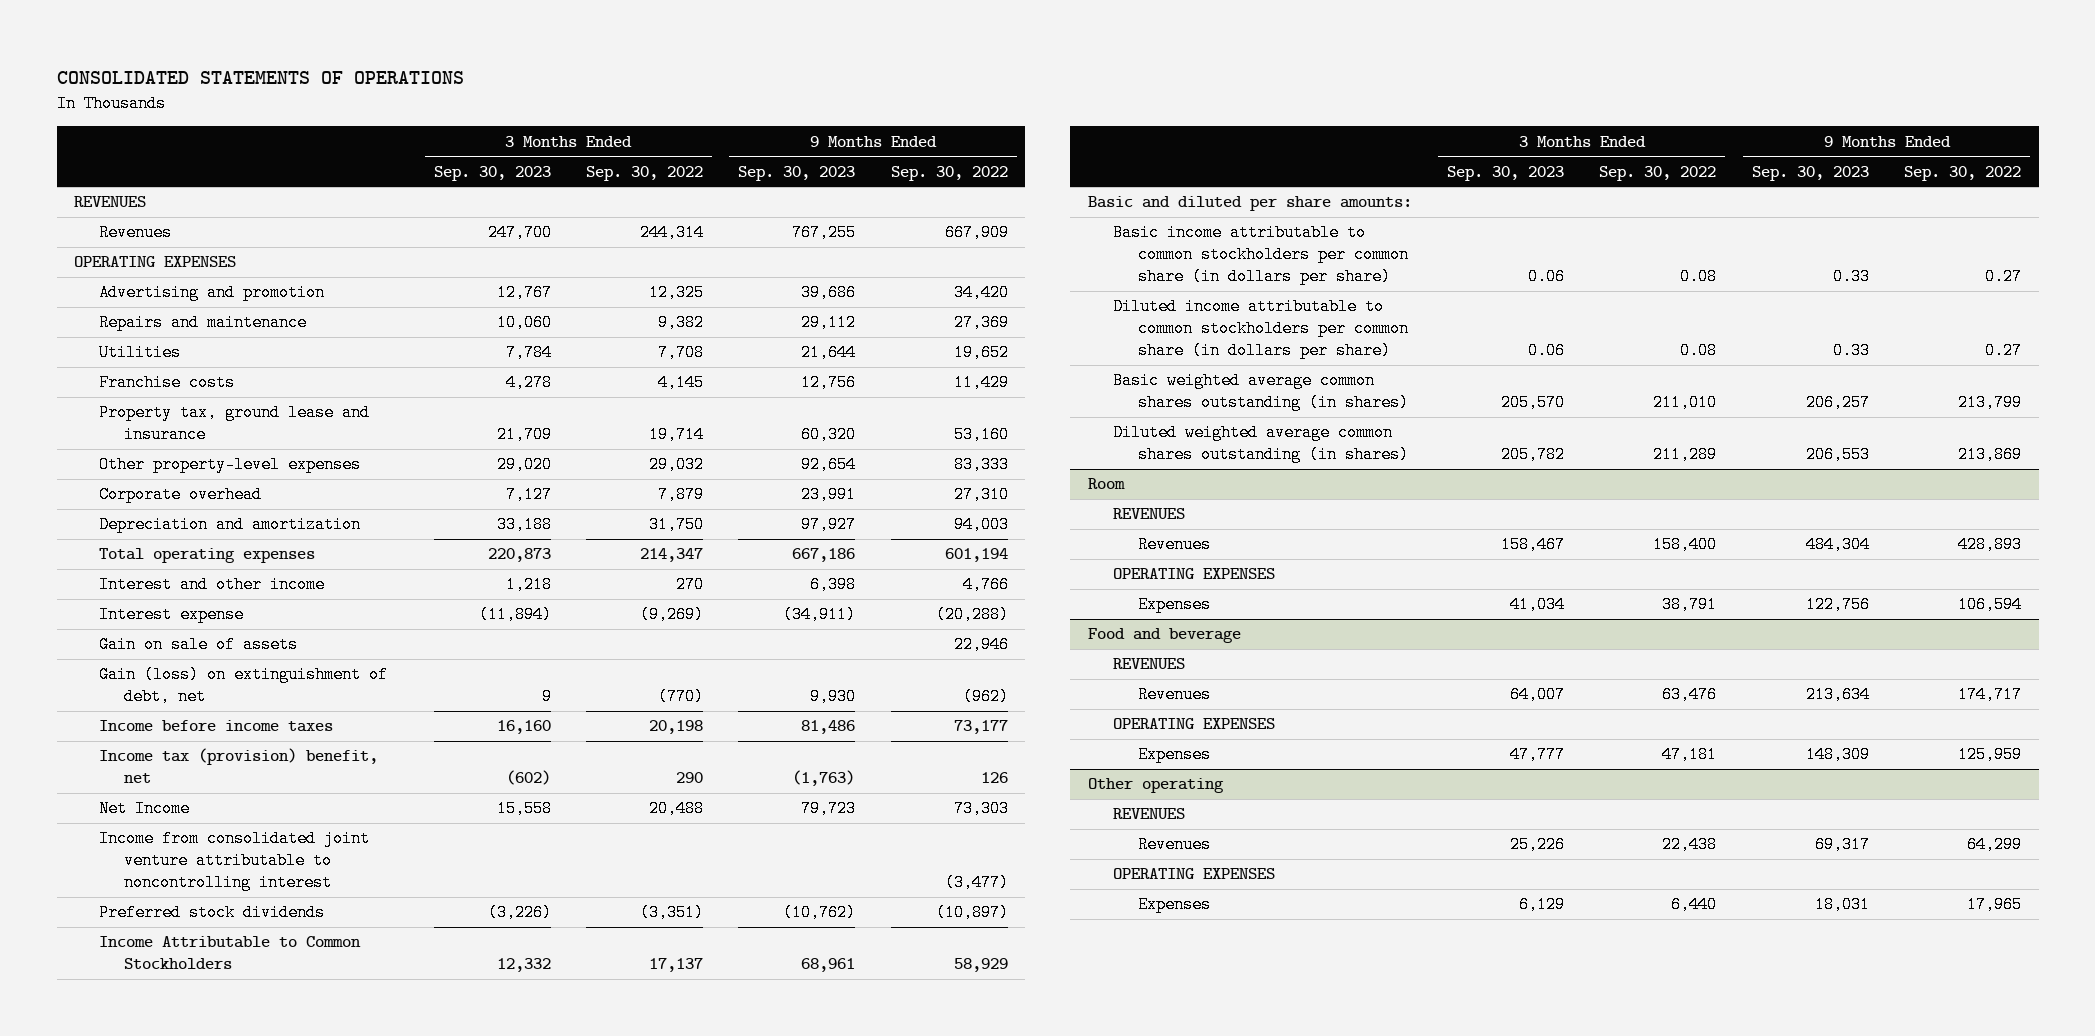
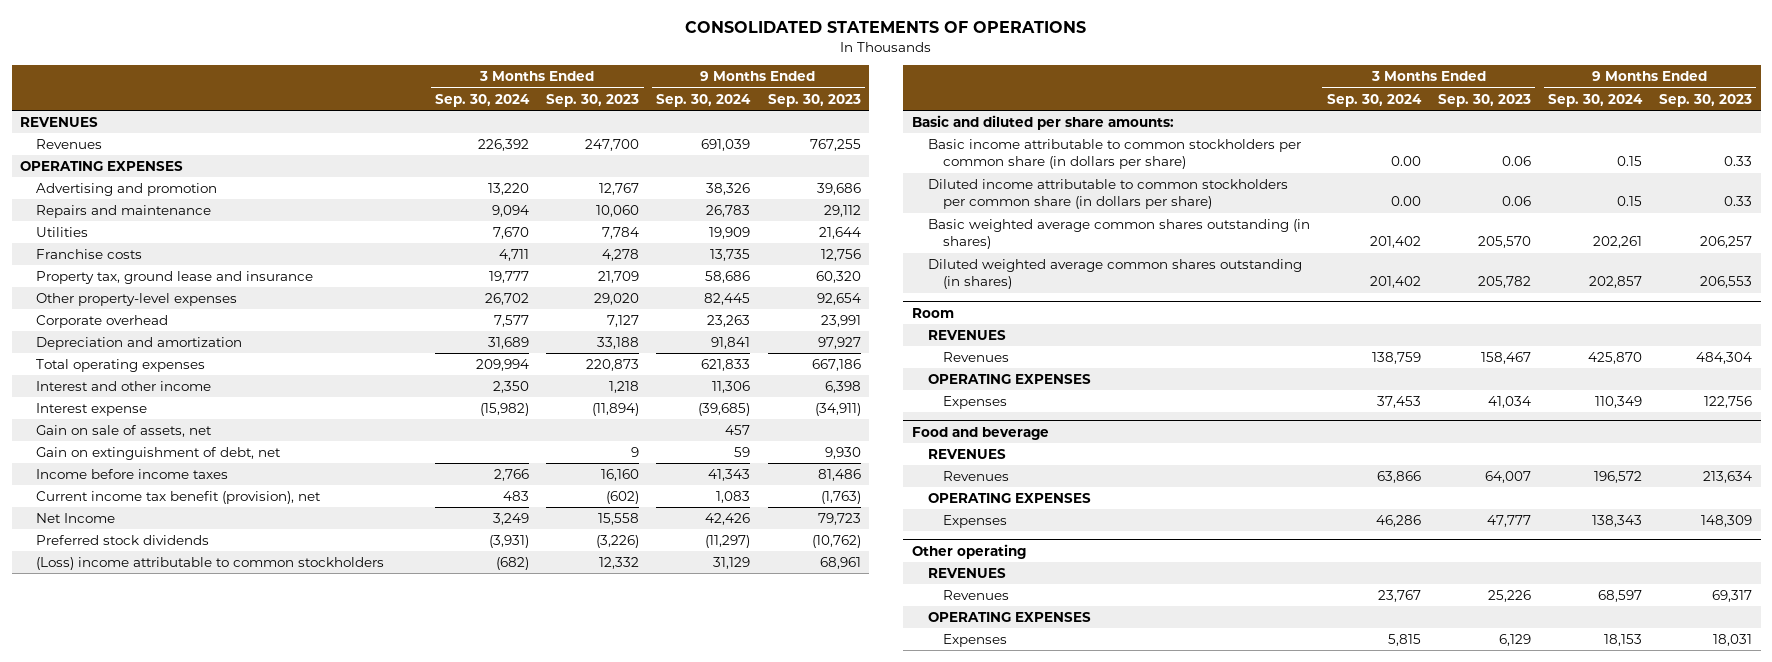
- | 3 Months Ended Sep. 30, 2023 | 3 Months Ended Sep. 30, 2022 | 9 Months Ended Sep. 30, 2023 | 9 Months Ended Sep. 30, 2022
+ | 3 Months Ended Sep. 30, 2024 | 3 Months Ended Sep. 30, 2023 | 9 Months Ended Sep. 30, 2024 | 9 Months Ended Sep. 30, 2023
- Gain on sale of assets | | | | 22,946
- Gain (loss) on extinguishment of debt, net | 9 | (770) | 9,930 | (962)
+ Gain on sale of assets, net | | | 457 |
+ Gain on extinguishment of debt, net | | 9 | 59 | 9,930
- Income tax (provision) benefit, net | (602) | 290 | (1,763) | 126
+ Current income tax benefit (provision), net | 483 | (602) | 1,083 | (1,763)
- Income from consolidated joint venture attributable to noncontrolling interest | | | | (3,477)
- Income Attributable to Common Stockholders | 12,332 | 17,137 | 68,961 | 58,929
+ (Loss) income attributable to common stockholders | (682) | 12,332 | 31,129 | 68,961

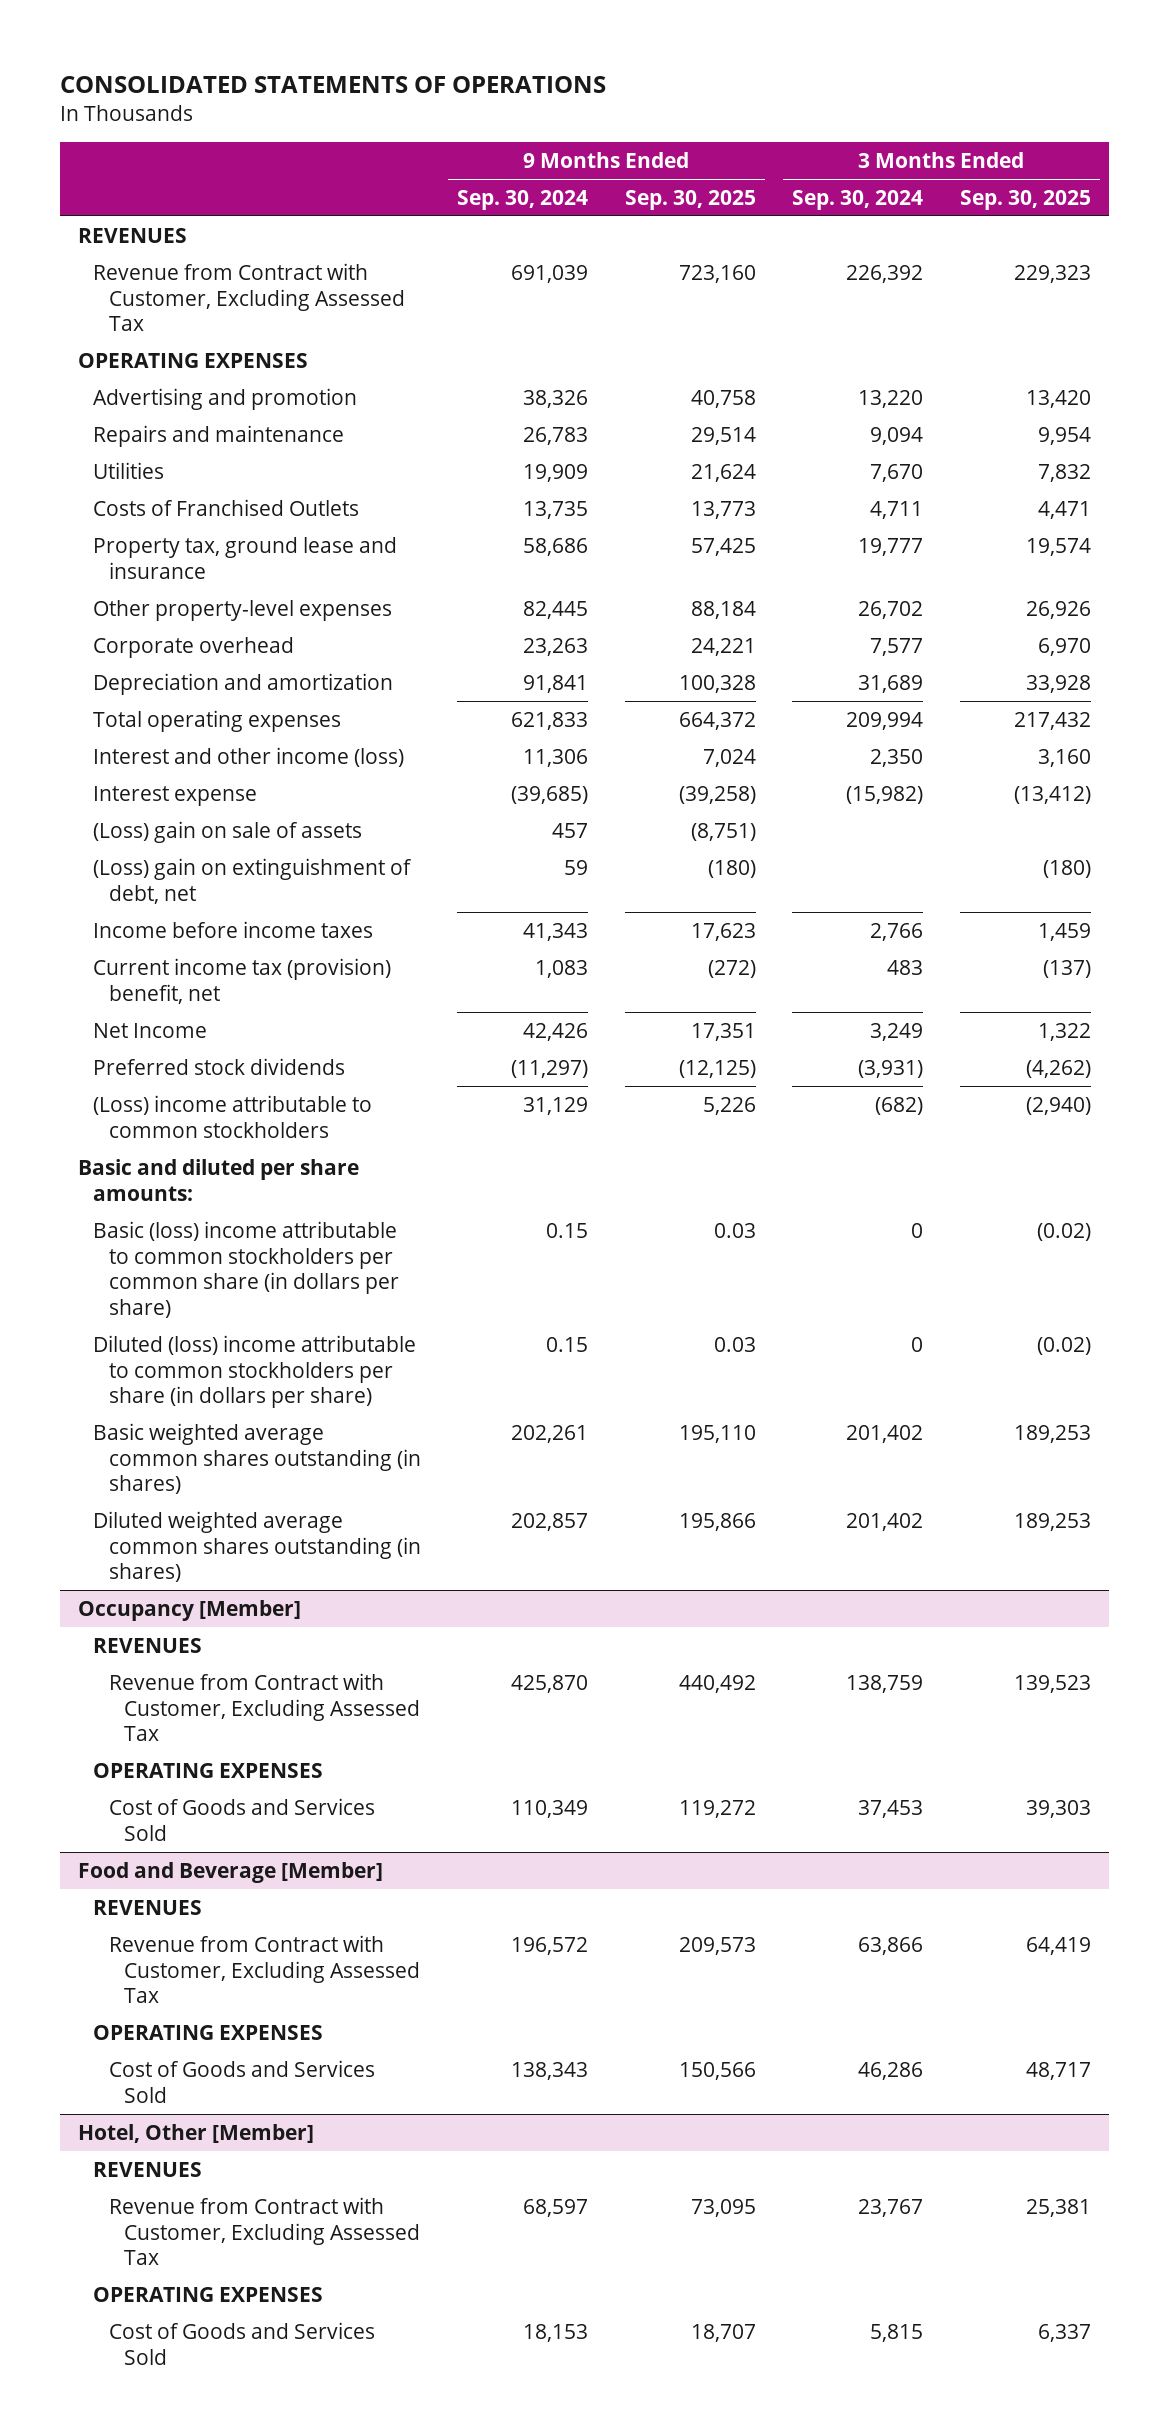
- | 3 Months Ended Sep. 30, 2024 | 3 Months Ended Sep. 30, 2023 | 9 Months Ended Sep. 30, 2024 | 9 Months Ended Sep. 30, 2023
+ | 9 Months Ended Sep. 30, 2024 | 9 Months Ended Sep. 30, 2025 | 3 Months Ended Sep. 30, 2024 | 3 Months Ended Sep. 30, 2025
- Revenues | 226,392 | 247,700 | 691,039 | 767,255
+ Revenue from Contract with Customer, Excluding Assessed Tax | 691,039 | 723,160 | 226,392 | 229,323
- Franchise costs | 4,711 | 4,278 | 13,735 | 12,756
+ Costs of Franchised Outlets | 13,735 | 13,773 | 4,711 | 4,471
- Interest and other income | 2,350 | 1,218 | 11,306 | 6,398
+ Interest and other income (loss) | 11,306 | 7,024 | 2,350 | 3,160
- Gain on sale of assets, net | | | 457 |
- Gain on extinguishment of debt, net | | 9 | 59 | 9,930
+ (Loss) gain on sale of assets | 457 | (8,751) | |
+ (Loss) gain on extinguishment of debt, net | 59 | (180) | | (180)
- Current income tax benefit (provision), net | 483 | (602) | 1,083 | (1,763)
+ Current income tax (provision) benefit, net | 1,083 | (272) | 483 | (137)
- Basic income attributable to common stockholders per common share (in dollars per share) | 0.00 | 0.06 | 0.15 | 0.33
- Diluted income attributable to common stockholders per common share (in dollars per share) | 0.00 | 0.06 | 0.15 | 0.33
+ Basic (loss) income attributable to common stockholders per common share (in dollars per share) | 0.15 | 0.03 | 0 | (0.02)
+ Diluted (loss) income attributable to common stockholders per share (in dollars per share) | 0.15 | 0.03 | 0 | (0.02)
- Room
+ Occupancy [Member]
- Revenues | 138,759 | 158,467 | 425,870 | 484,304
+ Revenue from Contract with Customer, Excluding Assessed Tax | 425,870 | 440,492 | 138,759 | 139,523
- Expenses | 37,453 | 41,034 | 110,349 | 122,756
- Food and beverage
+ Cost of Goods and Services Sold | 110,349 | 119,272 | 37,453 | 39,303
+ Food and Beverage [Member]
- Revenues | 63,866 | 64,007 | 196,572 | 213,634
+ Revenue from Contract with Customer, Excluding Assessed Tax | 196,572 | 209,573 | 63,866 | 64,419
- Expenses | 46,286 | 47,777 | 138,343 | 148,309
- Other operating
+ Cost of Goods and Services Sold | 138,343 | 150,566 | 46,286 | 48,717
+ Hotel, Other [Member]
- Revenues | 23,767 | 25,226 | 68,597 | 69,317
+ Revenue from Contract with Customer, Excluding Assessed Tax | 68,597 | 73,095 | 23,767 | 25,381
- Expenses | 5,815 | 6,129 | 18,153 | 18,031
+ Cost of Goods and Services Sold | 18,153 | 18,707 | 5,815 | 6,337

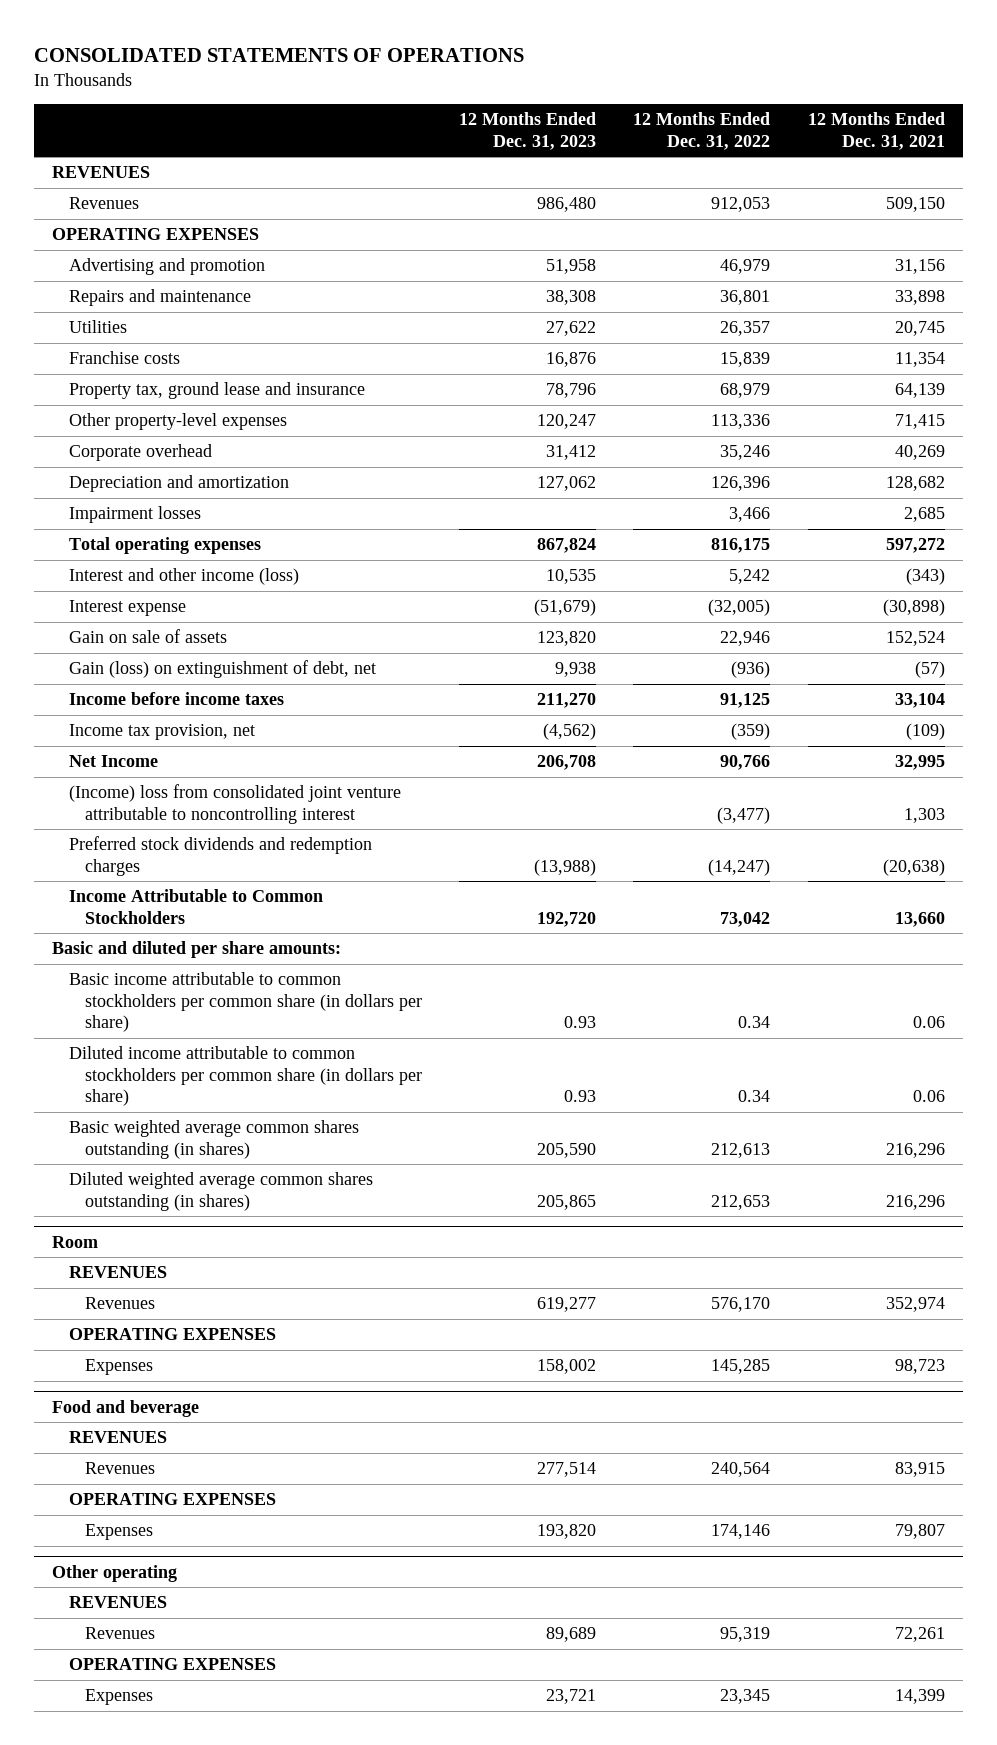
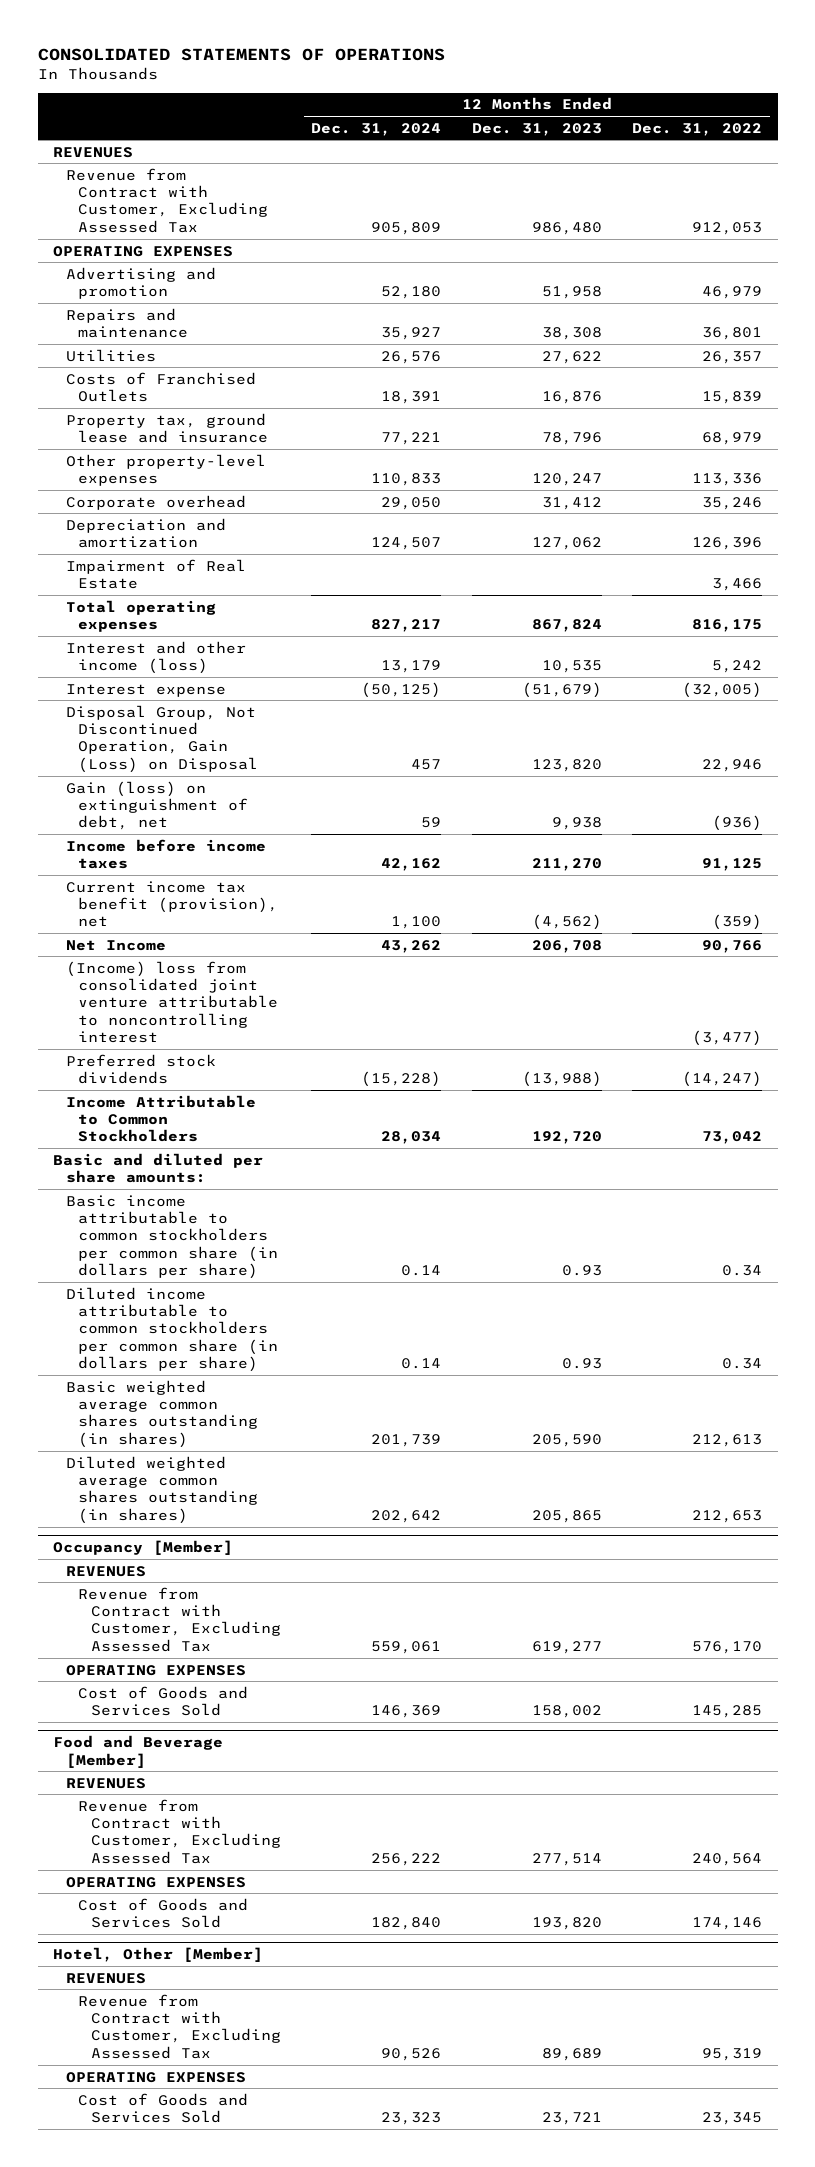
- | 12 Months Ended Dec. 31, 2023 | 12 Months Ended Dec. 31, 2022 | 12 Months Ended Dec. 31, 2021
+ | 12 Months Ended Dec. 31, 2024 | 12 Months Ended Dec. 31, 2023 | 12 Months Ended Dec. 31, 2022
- Revenues | 986,480 | 912,053 | 509,150
+ Revenue from Contract with Customer, Excluding Assessed Tax | 905,809 | 986,480 | 912,053
- Franchise costs | 16,876 | 15,839 | 11,354
+ Costs of Franchised Outlets | 18,391 | 16,876 | 15,839
- Impairment losses | | 3,466 | 2,685
+ Impairment of Real Estate | | | 3,466
- Gain on sale of assets | 123,820 | 22,946 | 152,524
+ Disposal Group, Not Discontinued Operation, Gain (Loss) on Disposal | 457 | 123,820 | 22,946
- Income tax provision, net | (4,562) | (359) | (109)
+ Current income tax benefit (provision), net | 1,100 | (4,562) | (359)
- Preferred stock dividends and redemption charges | (13,988) | (14,247) | (20,638)
+ Preferred stock dividends | (15,228) | (13,988) | (14,247)
- Room
+ Occupancy [Member]
- Revenues | 619,277 | 576,170 | 352,974
+ Revenue from Contract with Customer, Excluding Assessed Tax | 559,061 | 619,277 | 576,170
- Expenses | 158,002 | 145,285 | 98,723
- Food and beverage
+ Cost of Goods and Services Sold | 146,369 | 158,002 | 145,285
+ Food and Beverage [Member]
- Revenues | 277,514 | 240,564 | 83,915
+ Revenue from Contract with Customer, Excluding Assessed Tax | 256,222 | 277,514 | 240,564
- Expenses | 193,820 | 174,146 | 79,807
- Other operating
+ Cost of Goods and Services Sold | 182,840 | 193,820 | 174,146
+ Hotel, Other [Member]
- Revenues | 89,689 | 95,319 | 72,261
+ Revenue from Contract with Customer, Excluding Assessed Tax | 90,526 | 89,689 | 95,319
- Expenses | 23,721 | 23,345 | 14,399
+ Cost of Goods and Services Sold | 23,323 | 23,721 | 23,345

